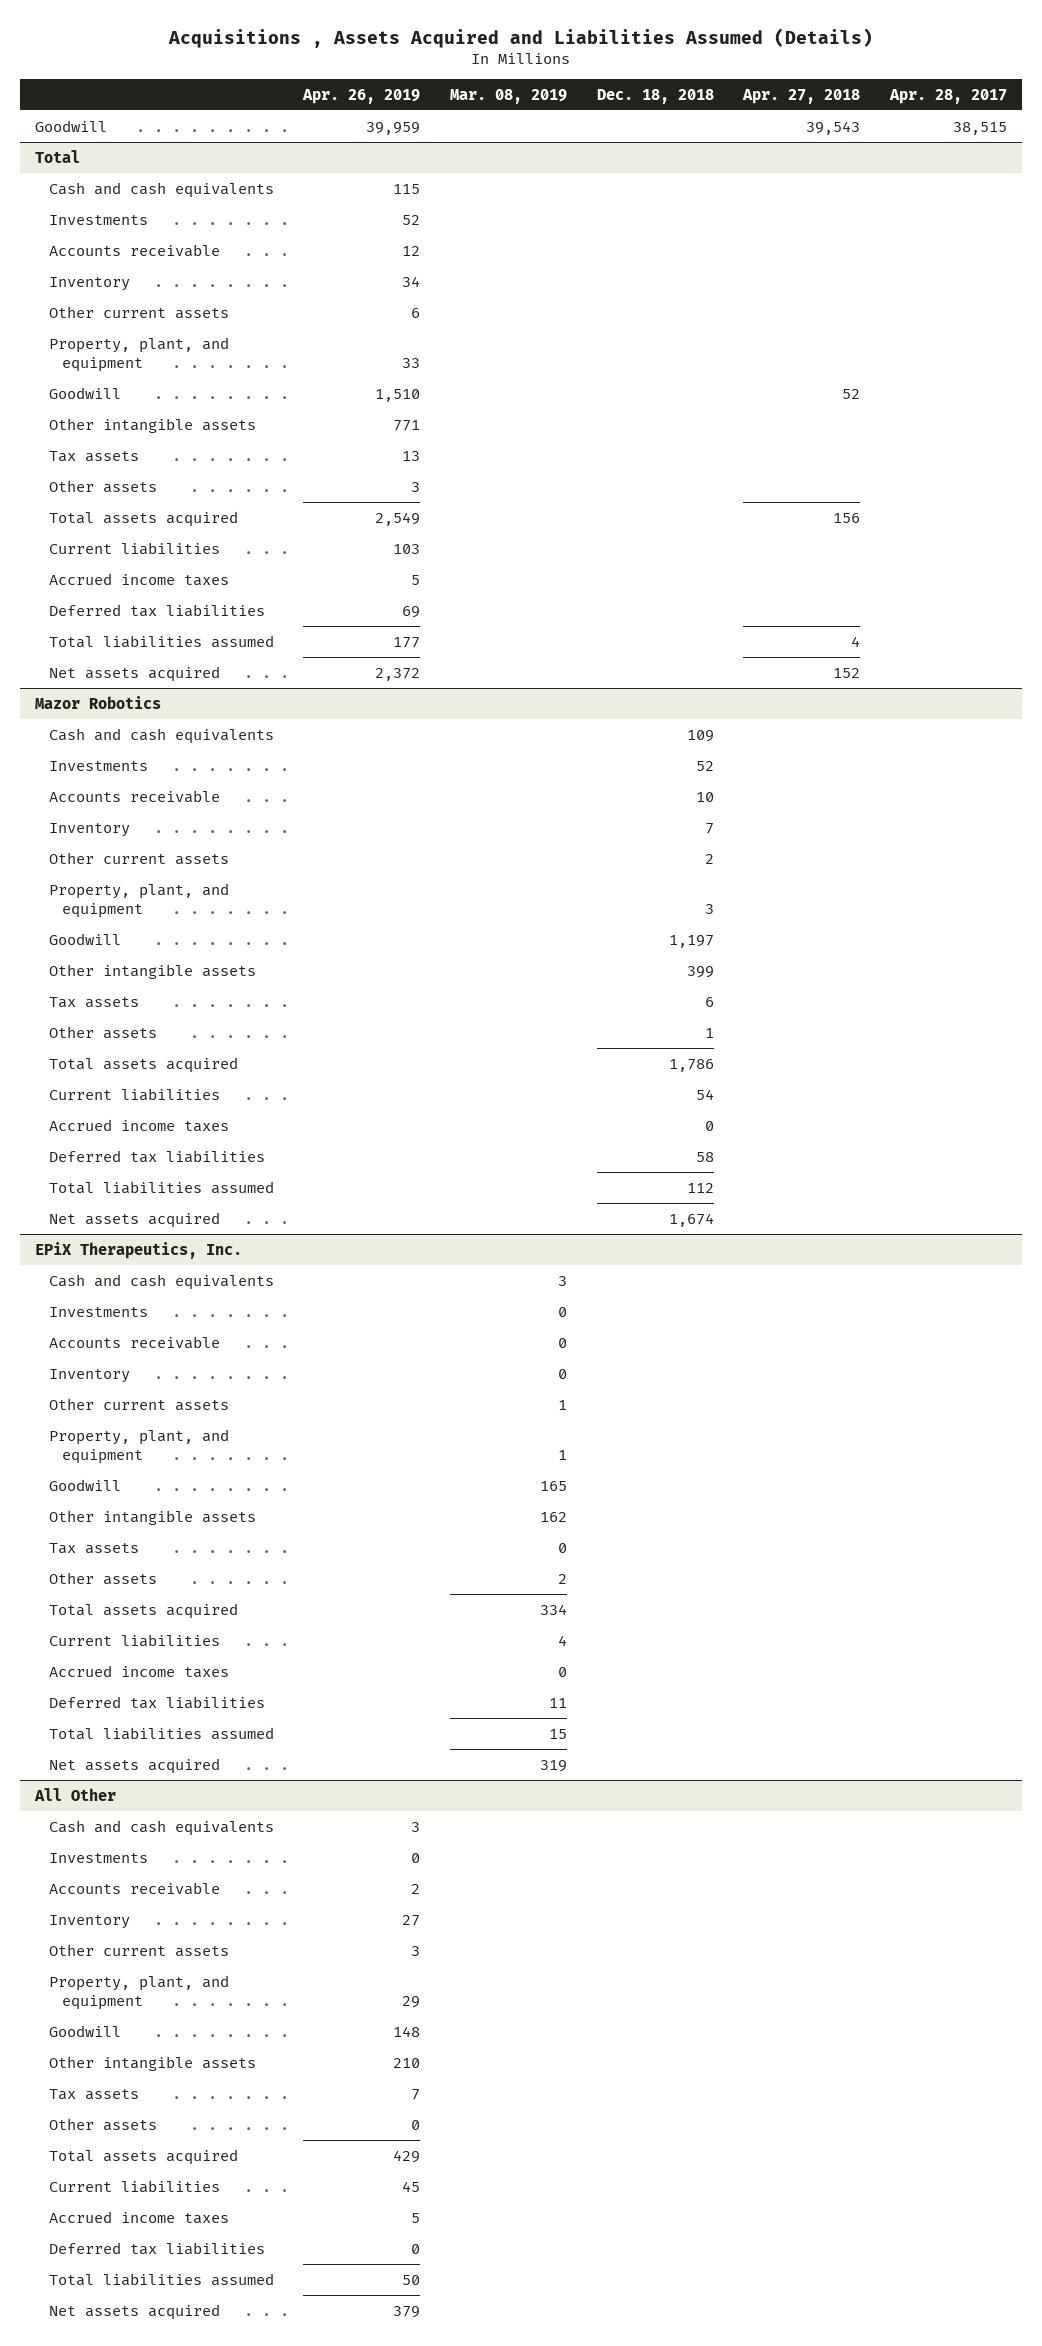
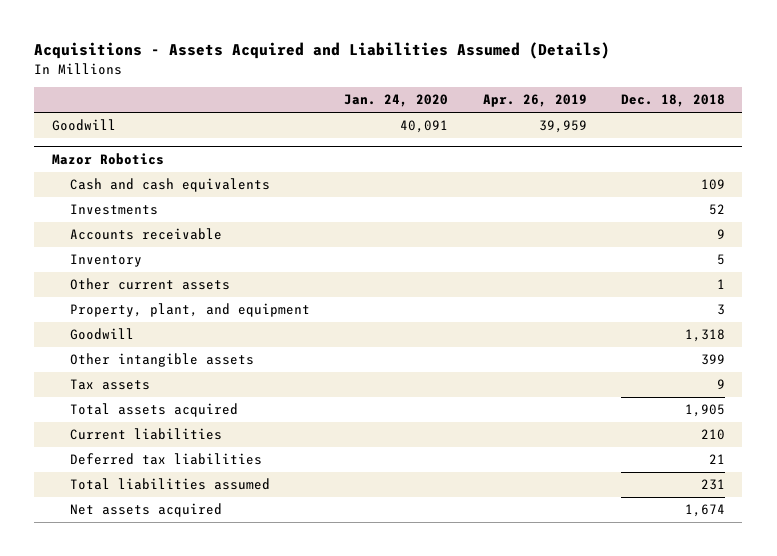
- Acquisitions , Assets Acquired and Liabilities Assumed (Details)
+ Acquisitions - Assets Acquired and Liabilities Assumed (Details)
- | Apr. 26, 2019 | Mar. 08, 2019 | Dec. 18, 2018 | Apr. 27, 2018 | Apr. 28, 2017
+ | Jan. 24, 2020 | Apr. 26, 2019 | Dec. 18, 2018
- Total
- Cash and cash equivalents | 115 | | | |
- Investments | 52 | | | |
- Accounts receivable | 12 | | | |
- Inventory | 34 | | | |
- Other current assets | 6 | | | |
- Property, plant, and equipment | 33 | | | |
- Goodwill | 1,510 | | | 52 |
- Other intangible assets | 771 | | | |
- Tax assets | 13 | | | |
- Other assets | 3 | | | |
- Total assets acquired | 2,549 | | | 156 |
- Current liabilities | 103 | | | |
- Accrued income taxes | 5 | | | |
- Deferred tax liabilities | 69 | | | |
- Total liabilities assumed | 177 | | | 4 |
- Net assets acquired | 2,372 | | | 152 |
@ Mazor Robotics
- Accounts receivable | | | 10 | |
- Inventory | | | 7 | |
- Other current assets | | | 2 | |
+ Accounts receivable | | | 9
+ Inventory | | | 5
+ Other current assets | | | 1
- Goodwill | | | 1,197 | |
+ Goodwill | | | 1,318
- Tax assets | | | 6 | |
- Other assets | | | 1 | |
- Total assets acquired | | | 1,786 | |
- Current liabilities | | | 54 | |
- Accrued income taxes | | | 0 | |
- Deferred tax liabilities | | | 58 | |
- Total liabilities assumed | | | 112 | |
+ Tax assets | | | 9
+ Total assets acquired | | | 1,905
+ Current liabilities | | | 210
+ Deferred tax liabilities | | | 21
+ Total liabilities assumed | | | 231
- EPiX Therapeutics, Inc.
- Cash and cash equivalents | | 3 | | |
- Investments | | 0 | | |
- Accounts receivable | | 0 | | |
- Inventory | | 0 | | |
- Other current assets | | 1 | | |
- Property, plant, and equipment | | 1 | | |
- Goodwill | | 165 | | |
- Other intangible assets | | 162 | | |
- Tax assets | | 0 | | |
- Other assets | | 2 | | |
- Total assets acquired | | 334 | | |
- Current liabilities | | 4 | | |
- Accrued income taxes | | 0 | | |
- Deferred tax liabilities | | 11 | | |
- Total liabilities assumed | | 15 | | |
- Net assets acquired | | 319 | | |
- All Other
- Cash and cash equivalents | 3 | | | |
- Investments | 0 | | | |
- Accounts receivable | 2 | | | |
- Inventory | 27 | | | |
- Other current assets | 3 | | | |
- Property, plant, and equipment | 29 | | | |
- Goodwill | 148 | | | |
- Other intangible assets | 210 | | | |
- Tax assets | 7 | | | |
- Other assets | 0 | | | |
- Total assets acquired | 429 | | | |
- Current liabilities | 45 | | | |
- Accrued income taxes | 5 | | | |
- Deferred tax liabilities | 0 | | | |
- Total liabilities assumed | 50 | | | |
- Net assets acquired | 379 | | | |

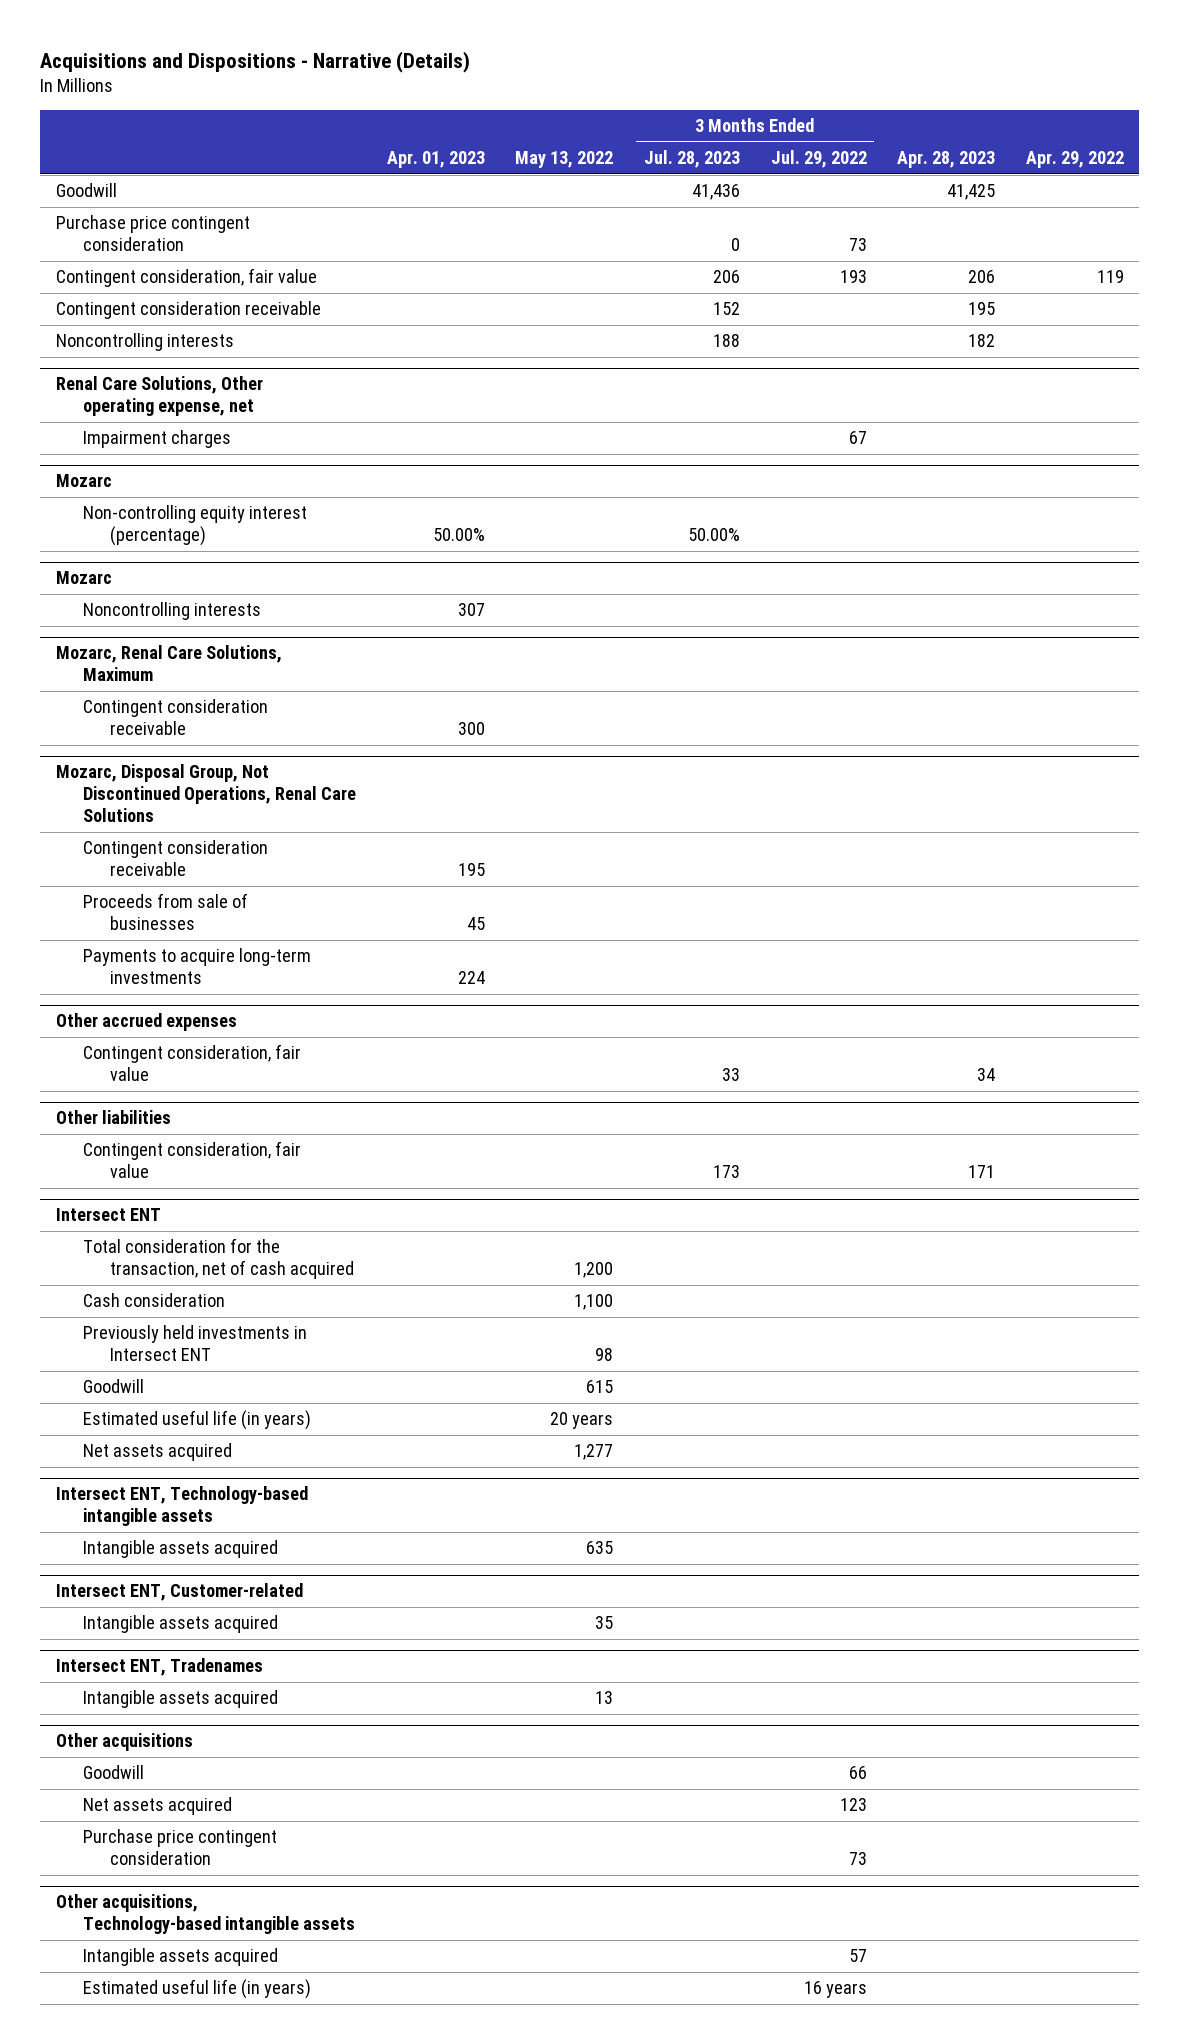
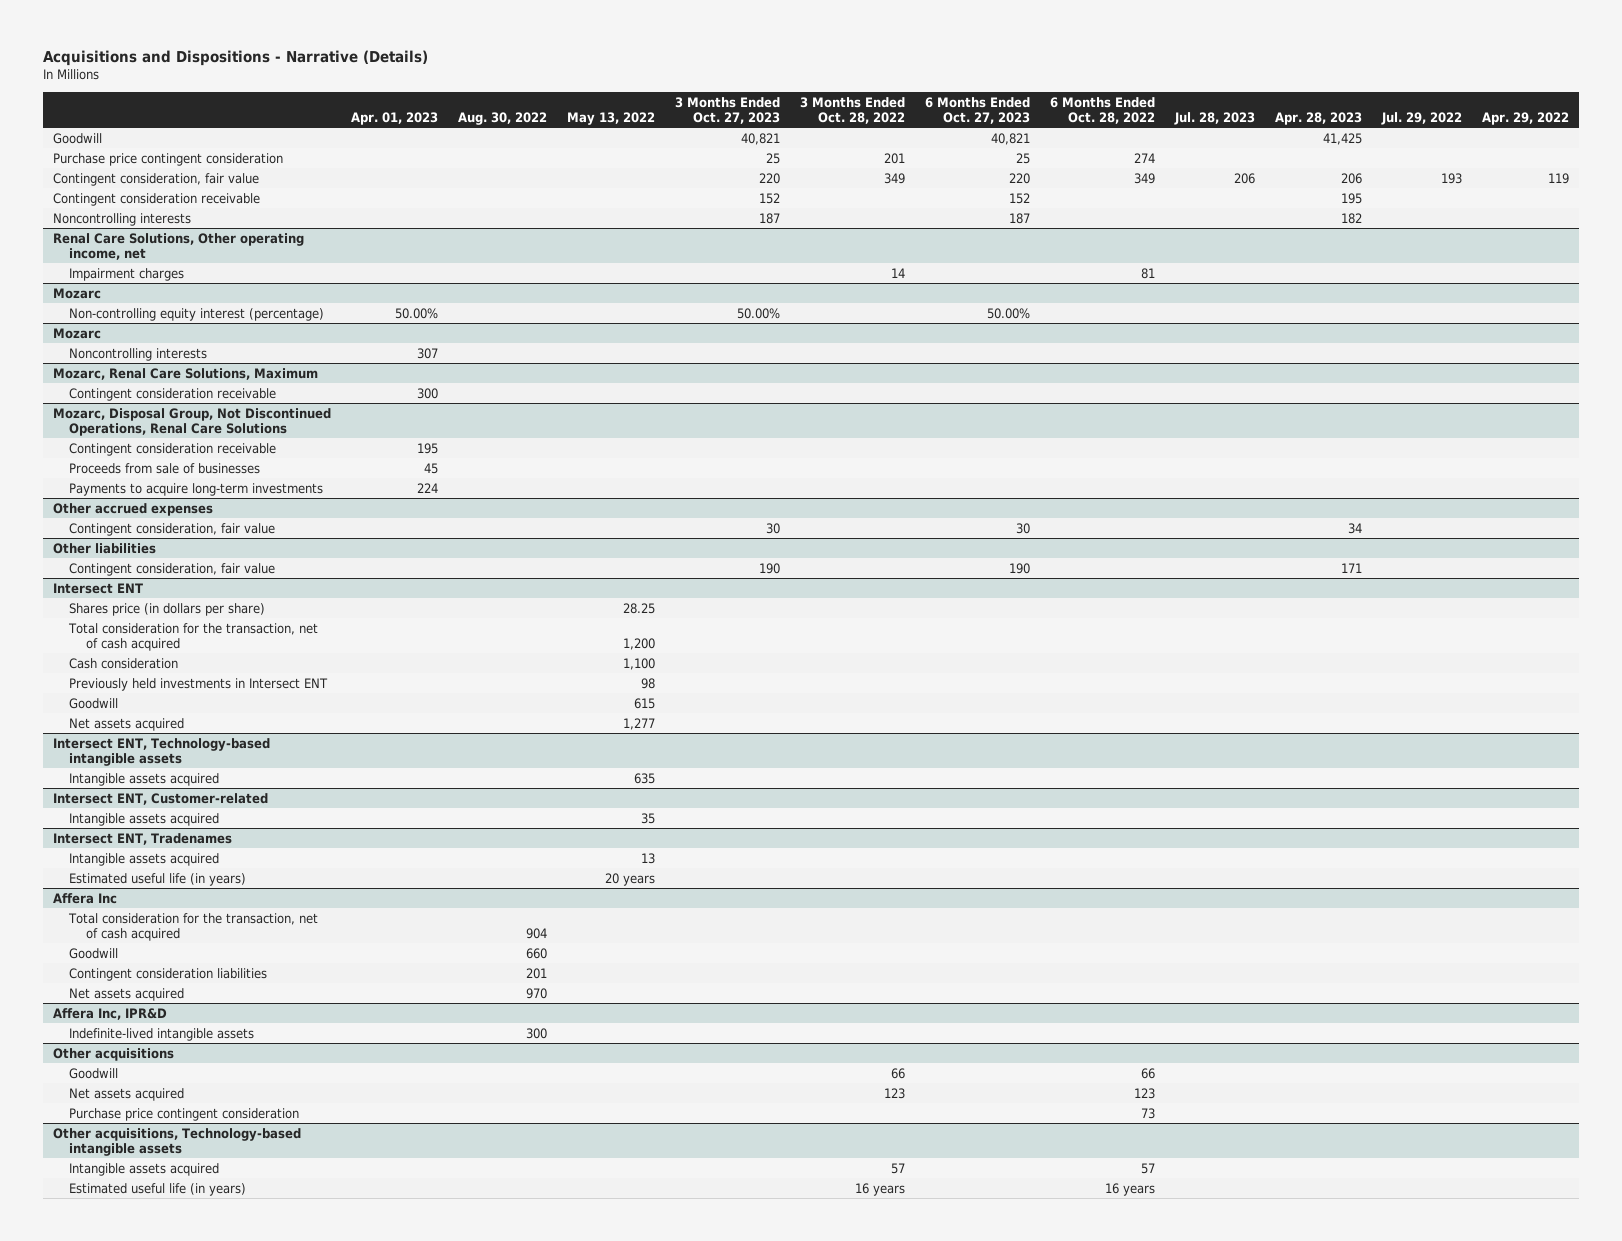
- | Apr. 01, 2023 | May 13, 2022 | 3 Months Ended Jul. 28, 2023 | 3 Months Ended Jul. 29, 2022 | Apr. 28, 2023 | Apr. 29, 2022
+ | Apr. 01, 2023 | Aug. 30, 2022 | May 13, 2022 | 3 Months Ended Oct. 27, 2023 | 3 Months Ended Oct. 28, 2022 | 6 Months Ended Oct. 27, 2023 | 6 Months Ended Oct. 28, 2022 | Jul. 28, 2023 | Apr. 28, 2023 | Jul. 29, 2022 | Apr. 29, 2022
- Renal Care Solutions, Other operating expense, net
+ Renal Care Solutions, Other operating income, net
@ Intersect ENT
+ Shares price (in dollars per share) | | | 28.25 | | | | | | | |
- Estimated useful life (in years) | | 20 years | | | |
@ Intersect ENT, Tradenames
+ Estimated useful life (in years) | | | 20 years | | | | | | | |
+ Affera Inc
+ Total consideration for the transaction, net of cash acquired | | 904 | | | | | | | | |
+ Goodwill | | 660 | | | | | | | | |
+ Contingent consideration liabilities | | 201 | | | | | | | | |
+ Net assets acquired | | 970 | | | | | | | | |
+ Affera Inc, IPR&D
+ Indefinite-lived intangible assets | | 300 | | | | | | | | |

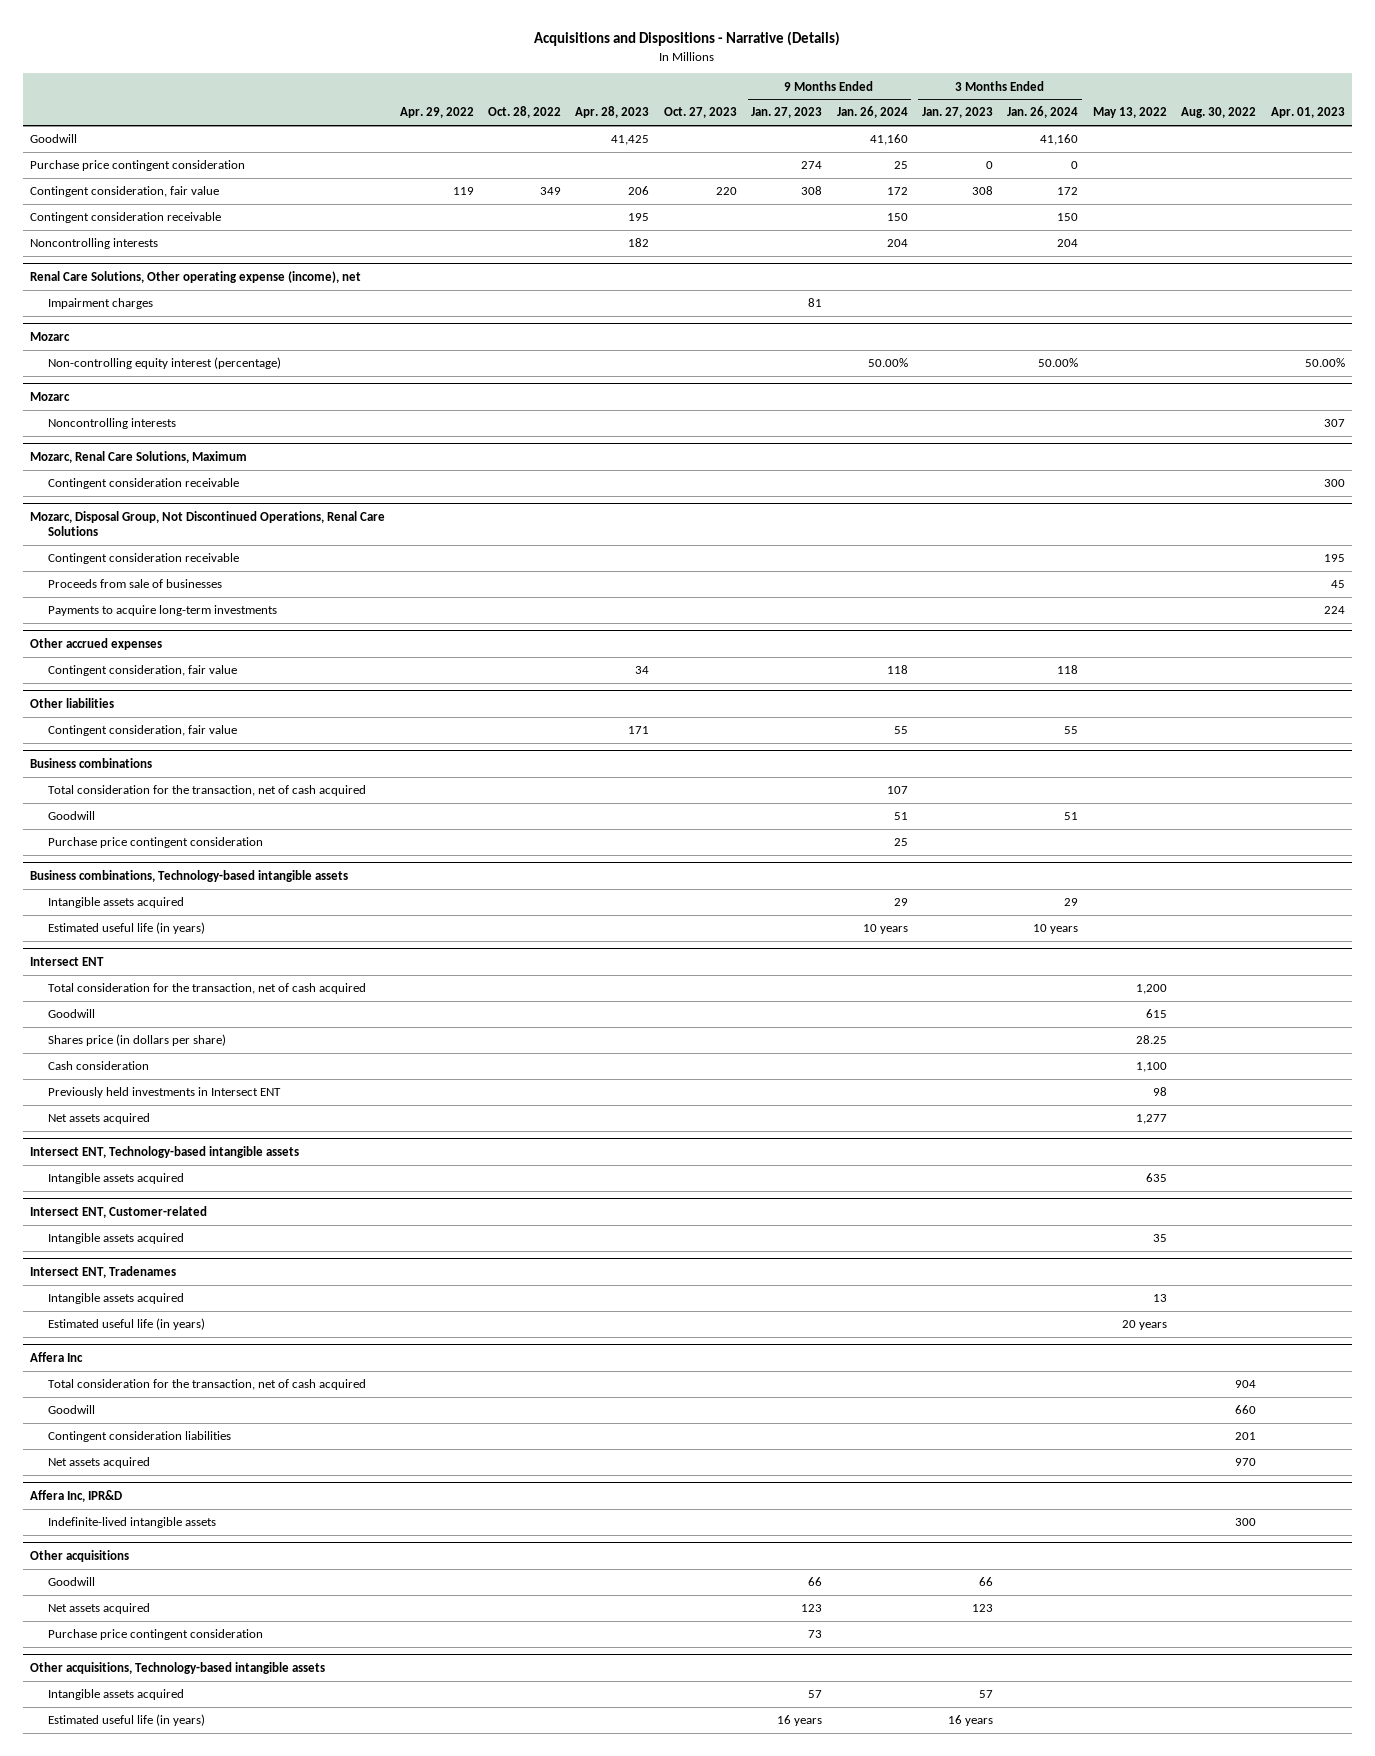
- | Apr. 01, 2023 | Aug. 30, 2022 | May 13, 2022 | 3 Months Ended Oct. 27, 2023 | 3 Months Ended Oct. 28, 2022 | 6 Months Ended Oct. 27, 2023 | 6 Months Ended Oct. 28, 2022 | Jul. 28, 2023 | Apr. 28, 2023 | Jul. 29, 2022 | Apr. 29, 2022
+ | Apr. 29, 2022 | Oct. 28, 2022 | Apr. 28, 2023 | Oct. 27, 2023 | 9 Months Ended Jan. 27, 2023 | 9 Months Ended Jan. 26, 2024 | 3 Months Ended Jan. 27, 2023 | 3 Months Ended Jan. 26, 2024 | May 13, 2022 | Aug. 30, 2022 | Apr. 01, 2023
- Renal Care Solutions, Other operating income, net
+ Renal Care Solutions, Other operating expense (income), net
+ Business combinations
+ Total consideration for the transaction, net of cash acquired | | | | | | 107 | | | | |
+ Goodwill | | | | | | 51 | | 51 | | |
+ Purchase price contingent consideration | | | | | | 25 | | | | |
+ Business combinations, Technology-based intangible assets
+ Intangible assets acquired | | | | | | 29 | | 29 | | |
+ Estimated useful life (in years) | | | | | | 10 years | | 10 years | | |
@ Intersect ENT
moved up: Goodwill | | | | | | | | | 615 | |
moved down: Shares price (in dollars per share) | | | | | | | | | 28.25 | |

